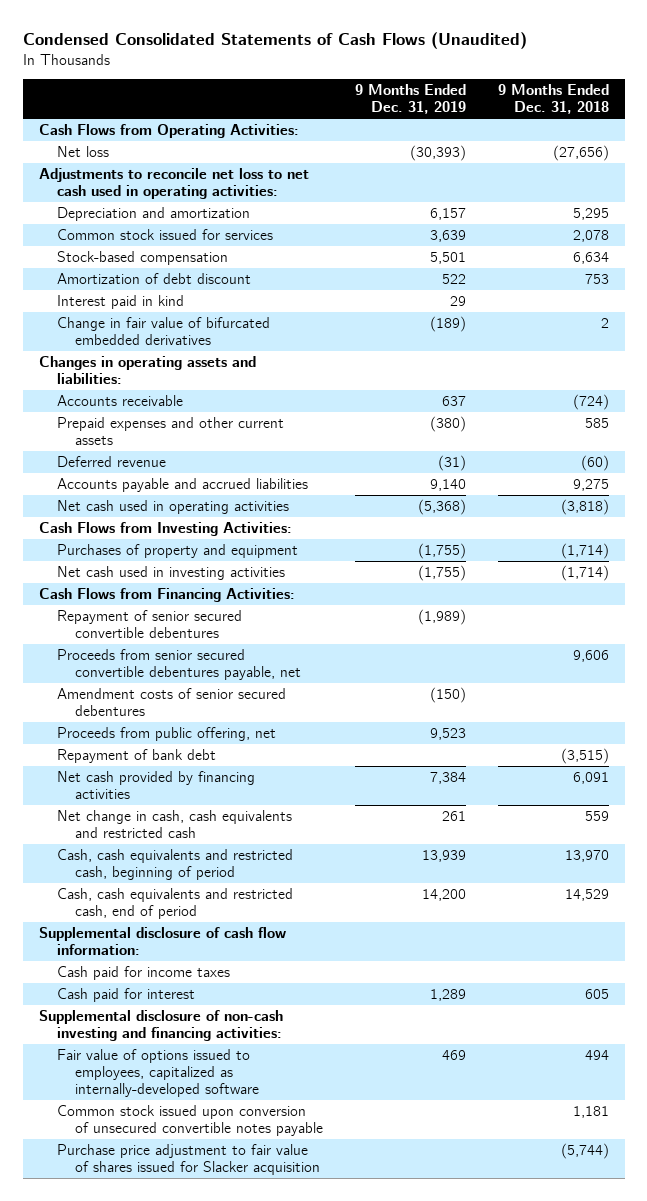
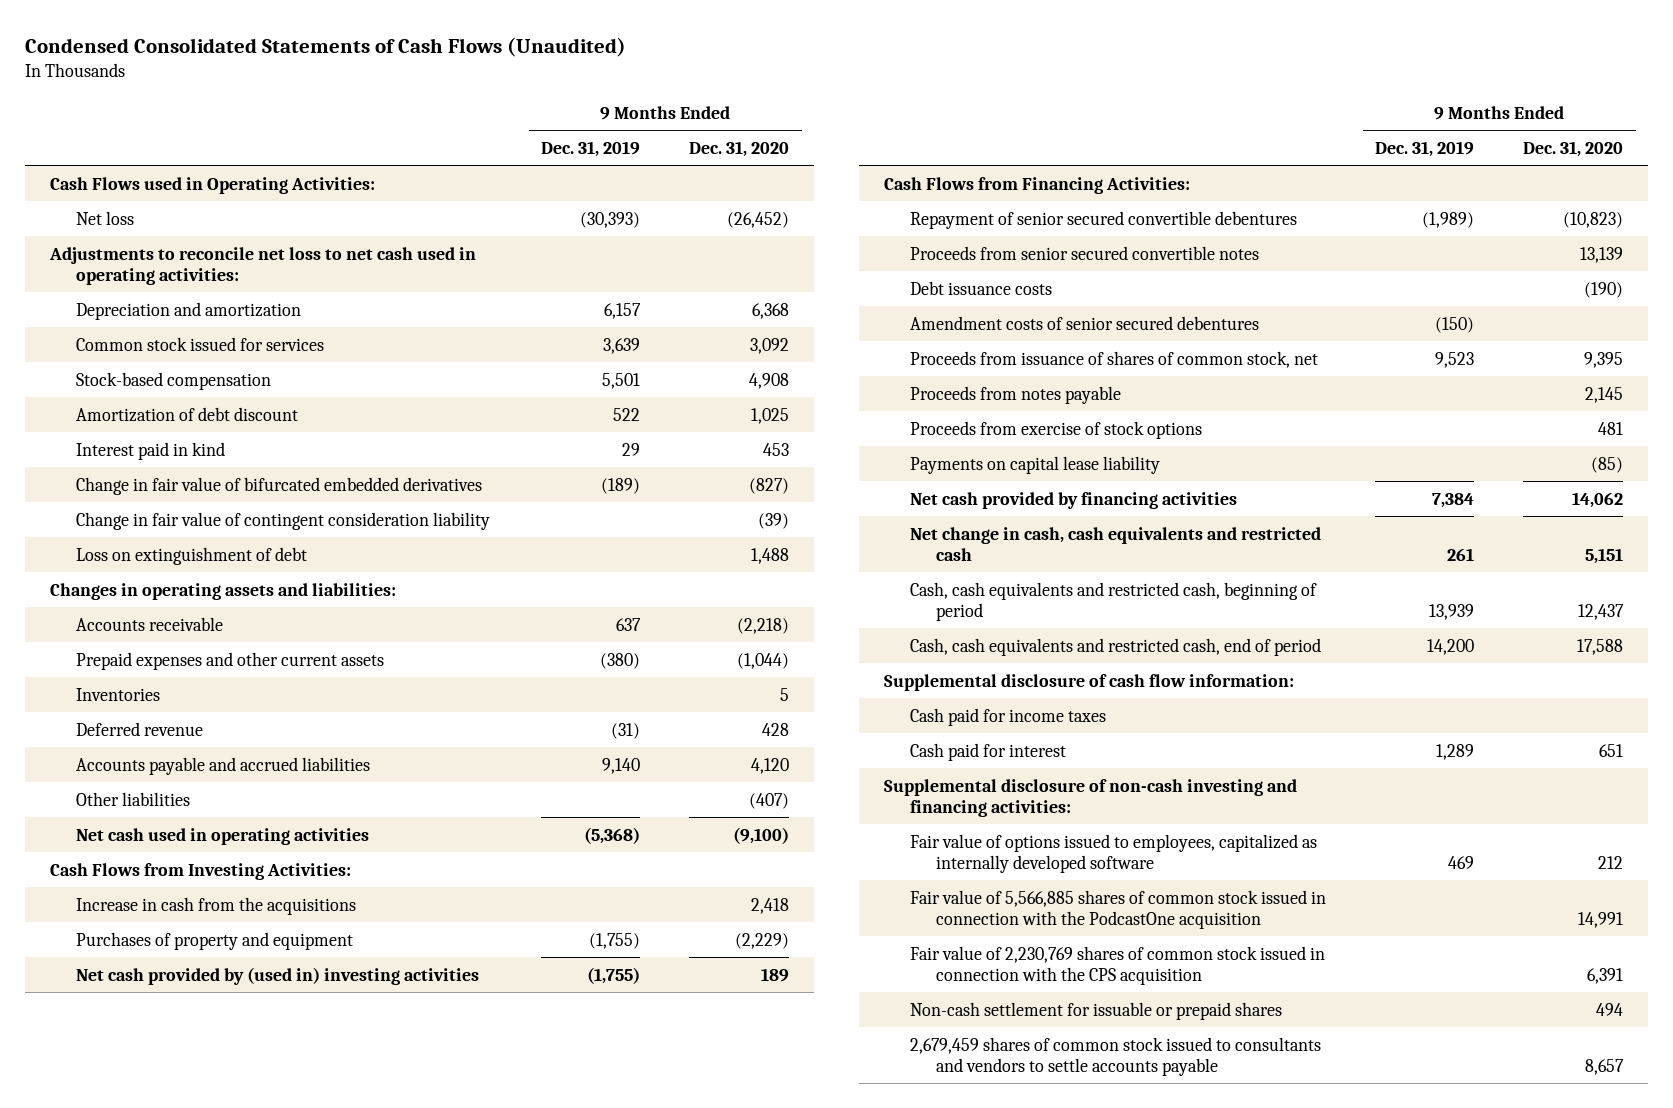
- | 9 Months Ended Dec. 31, 2019 | 9 Months Ended Dec. 31, 2018
+ | 9 Months Ended Dec. 31, 2019 | 9 Months Ended Dec. 31, 2020
- Cash Flows from Operating Activities:
+ Cash Flows used in Operating Activities:
+ Change in fair value of contingent consideration liability | | (39)
+ Loss on extinguishment of debt | | 1,488
+ Inventories | | 5
+ Other liabilities | | (407)
+ Increase in cash from the acquisitions | | 2,418
- Net cash used in investing activities | (1,755) | (1,714)
+ Net cash provided by (used in) investing activities | (1,755) | 189
- Proceeds from senior secured convertible debentures payable, net | | 9,606
+ Proceeds from senior secured convertible notes | | 13,139
+ Debt issuance costs | | (190)
- Proceeds from public offering, net | 9,523 |
- Repayment of bank debt | | (3,515)
+ Proceeds from issuance of shares of common stock, net | 9,523 | 9,395
+ Proceeds from notes payable | | 2,145
+ Proceeds from exercise of stock options | | 481
+ Payments on capital lease liability | | (85)
- Fair value of options issued to employees, capitalized as internally-developed software | 469 | 494
- Common stock issued upon conversion of unsecured convertible notes payable | | 1,181
- Purchase price adjustment to fair value of shares issued for Slacker acquisition | | (5,744)
+ Fair value of options issued to employees, capitalized as internally developed software | 469 | 212
+ Fair value of 5,566,885 shares of common stock issued in connection with the PodcastOne acquisition | | 14,991
+ Fair value of 2,230,769 shares of common stock issued in connection with the CPS acquisition | | 6,391
+ Non-cash settlement for issuable or prepaid shares | | 494
+ 2,679,459 shares of common stock issued to consultants and vendors to settle accounts payable | | 8,657

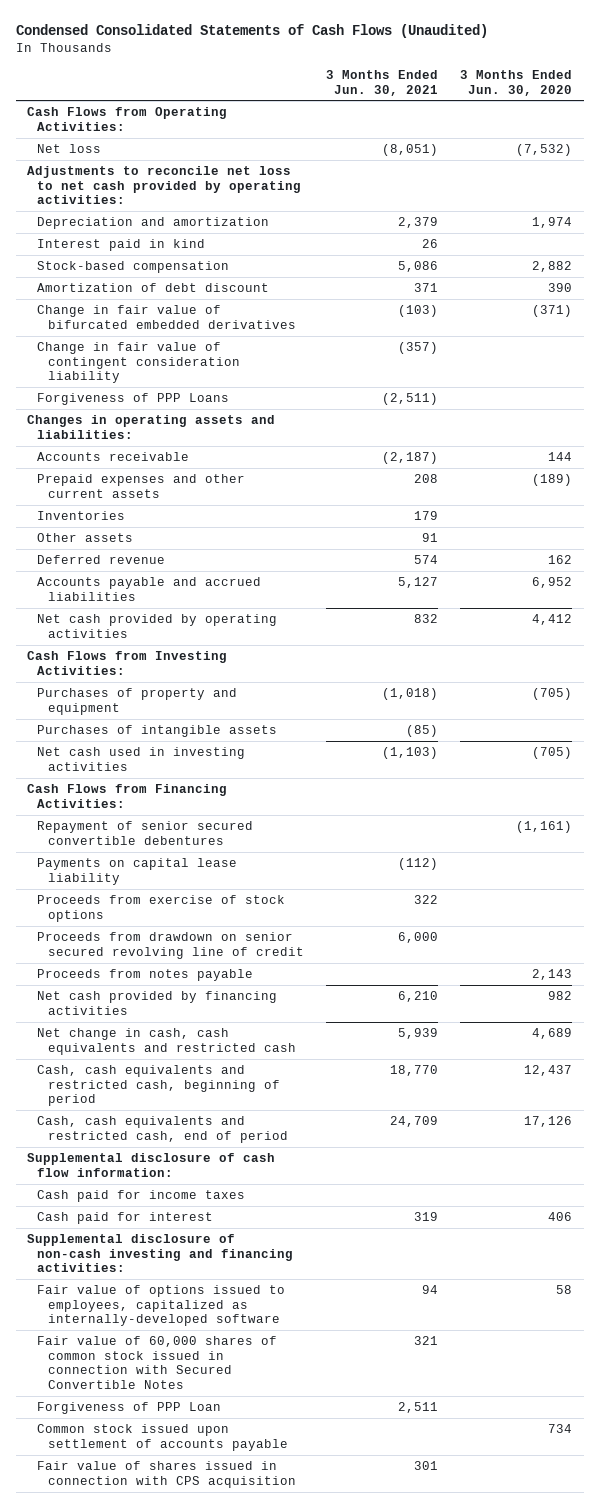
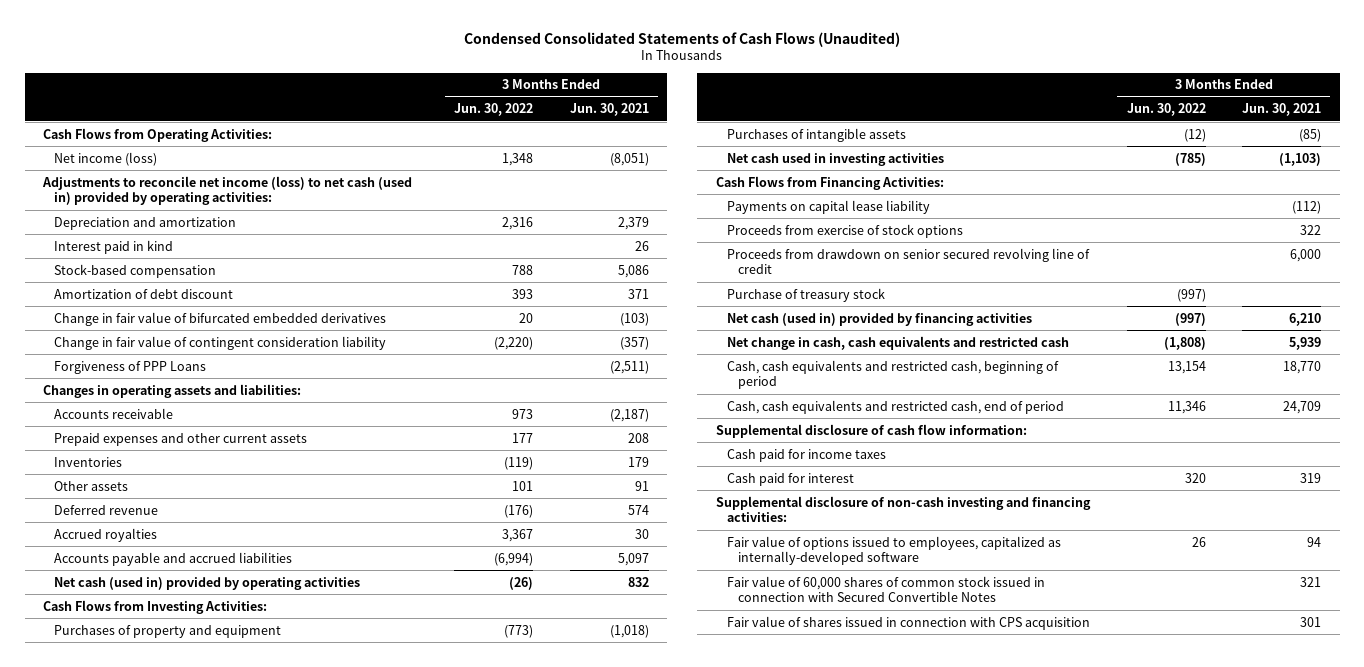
- | 3 Months Ended Jun. 30, 2021 | 3 Months Ended Jun. 30, 2020
+ | 3 Months Ended Jun. 30, 2022 | 3 Months Ended Jun. 30, 2021
- Net loss | (8,051) | (7,532)
- Adjustments to reconcile net loss to net cash provided by operating activities:
+ Net income (loss) | 1,348 | (8,051)
+ Adjustments to reconcile net income (loss) to net cash (used in) provided by operating activities:
- Accounts payable and accrued liabilities | 5,127 | 6,952
- Net cash provided by operating activities | 832 | 4,412
+ Accrued royalties | 3,367 | 30
+ Accounts payable and accrued liabilities | (6,994) | 5,097
+ Net cash (used in) provided by operating activities | (26) | 832
- Repayment of senior secured convertible debentures | | (1,161)
- Proceeds from notes payable | | 2,143
- Net cash provided by financing activities | 6,210 | 982
+ Purchase of treasury stock | (997) |
+ Net cash (used in) provided by financing activities | (997) | 6,210
- Forgiveness of PPP Loan | 2,511 |
- Common stock issued upon settlement of accounts payable | | 734

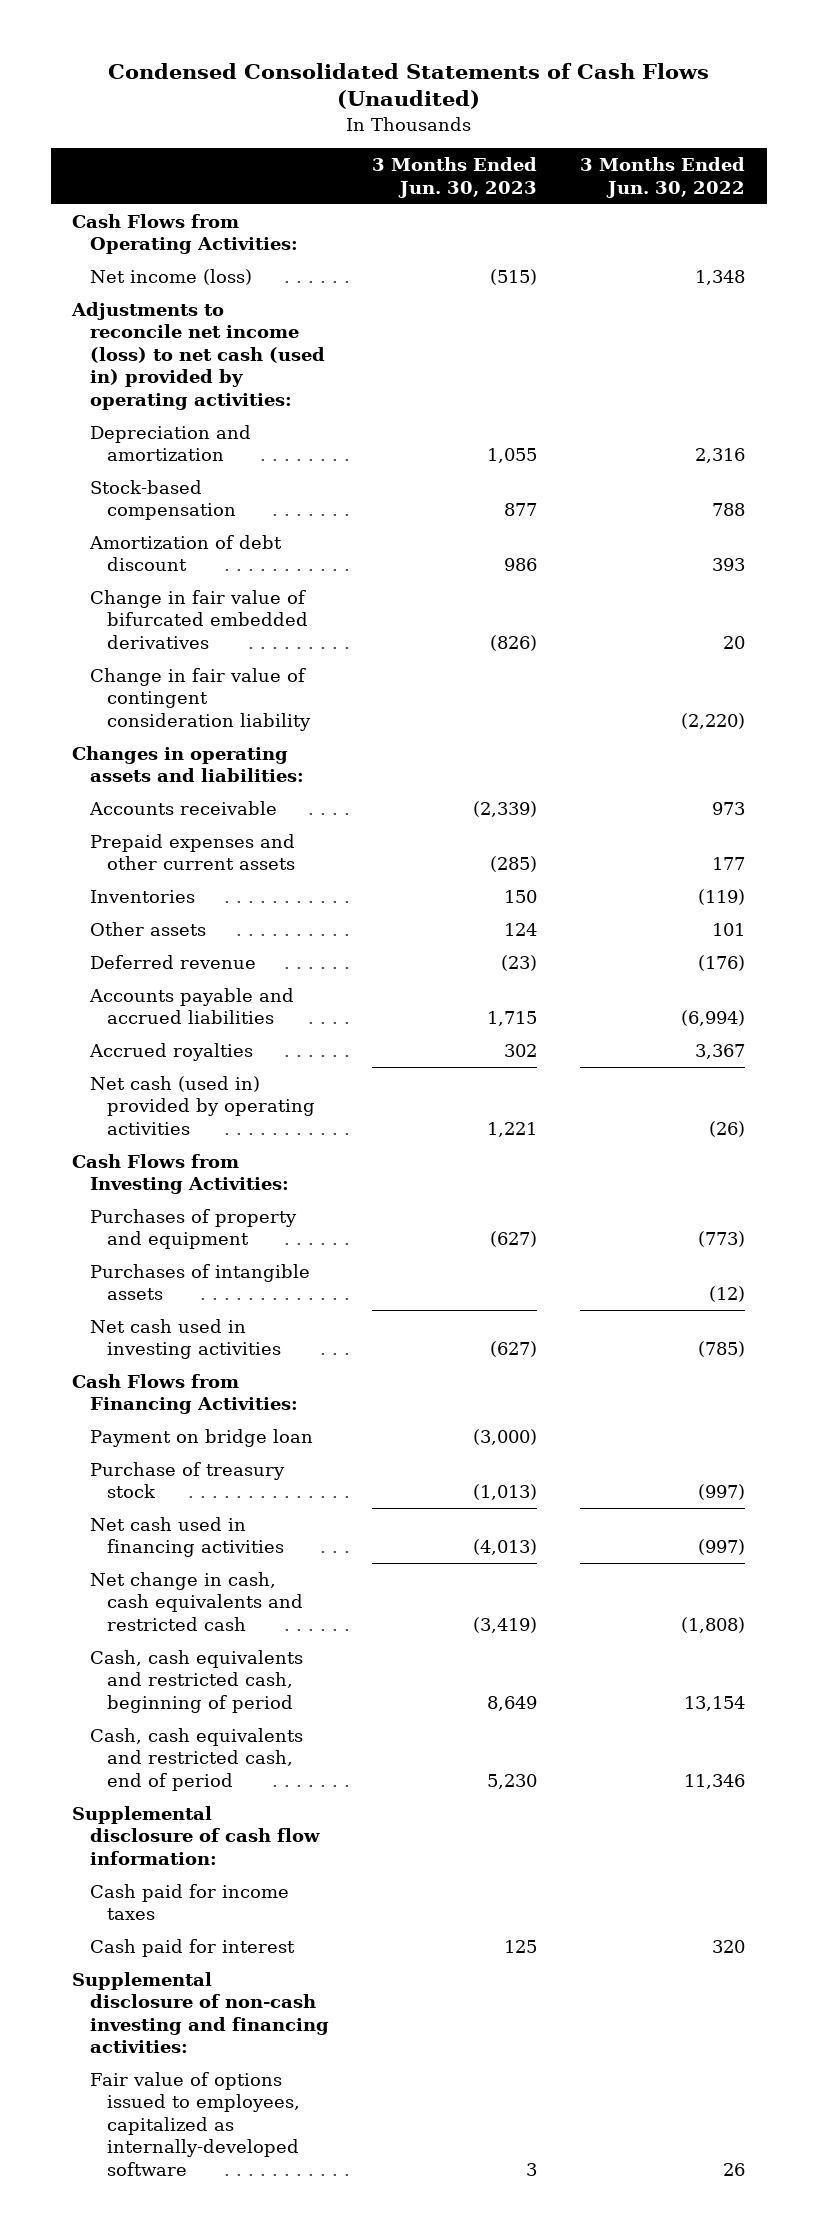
- | 3 Months Ended Jun. 30, 2022 | 3 Months Ended Jun. 30, 2021
+ | 3 Months Ended Jun. 30, 2023 | 3 Months Ended Jun. 30, 2022
- Interest paid in kind | | 26
- Forgiveness of PPP Loans | | (2,511)
moved down: Accrued royalties | 302 | 3,367
- Payments on capital lease liability | | (112)
- Proceeds from exercise of stock options | | 322
- Proceeds from drawdown on senior secured revolving line of credit | | 6,000
+ Payment on bridge loan | (3,000) |
- Net cash (used in) provided by financing activities | (997) | 6,210
+ Net cash used in financing activities | (4,013) | (997)
- Fair value of 60,000 shares of common stock issued in connection with Secured Convertible Notes | | 321
- Fair value of shares issued in connection with CPS acquisition | | 301

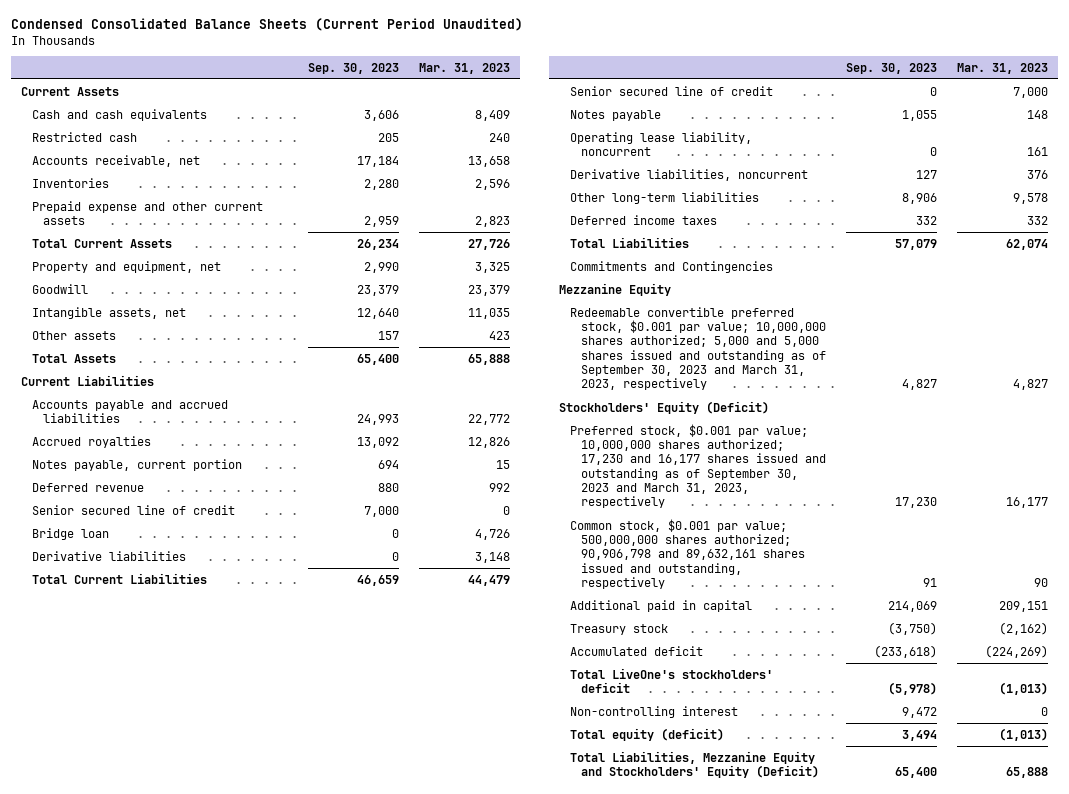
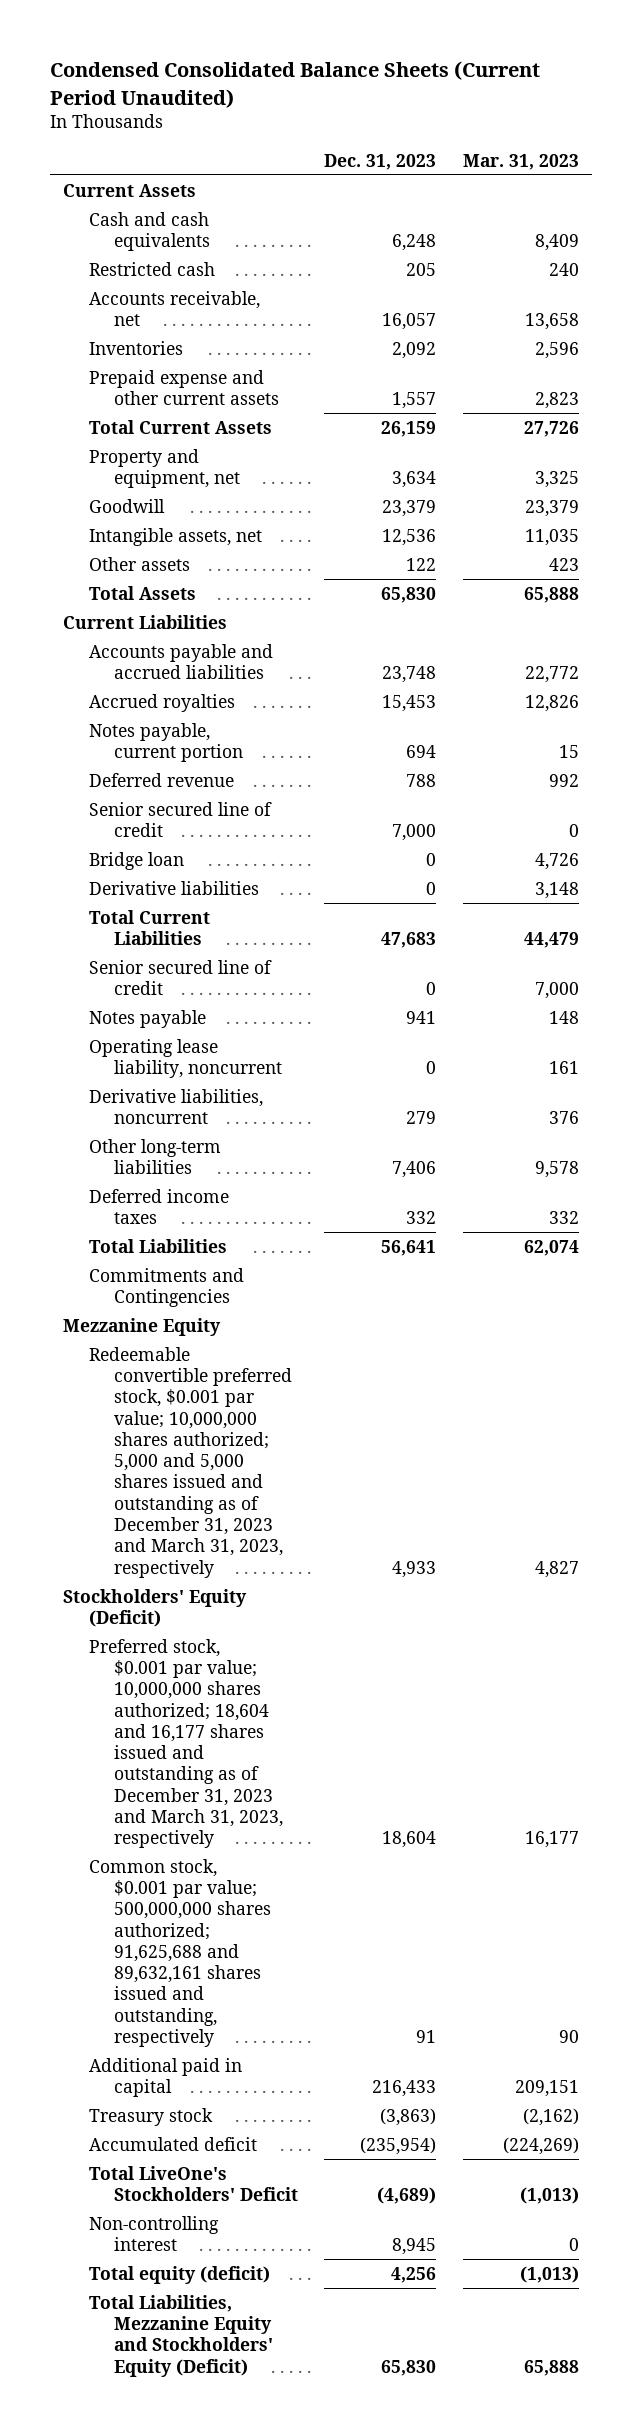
- | Sep. 30, 2023 | Mar. 31, 2023
+ | Dec. 31, 2023 | Mar. 31, 2023
- Redeemable convertible preferred stock, $0.001 par value; 10,000,000 shares authorized; 5,000 and 5,000 shares issued and outstanding as of September 30, 2023 and March 31, 2023, respectively | 4,827 | 4,827
+ Redeemable convertible preferred stock, $0.001 par value; 10,000,000 shares authorized; 5,000 and 5,000 shares issued and outstanding as of December 31, 2023 and March 31, 2023, respectively | 4,933 | 4,827
- Preferred stock, $0.001 par value; 10,000,000 shares authorized; 17,230 and 16,177 shares issued and outstanding as of September 30, 2023 and March 31, 2023, respectively | 17,230 | 16,177
- Common stock, $0.001 par value; 500,000,000 shares authorized; 90,906,798 and 89,632,161 shares issued and outstanding, respectively | 91 | 90
+ Preferred stock, $0.001 par value; 10,000,000 shares authorized; 18,604 and 16,177 shares issued and outstanding as of December 31, 2023 and March 31, 2023, respectively | 18,604 | 16,177
+ Common stock, $0.001 par value; 500,000,000 shares authorized; 91,625,688 and 89,632,161 shares issued and outstanding, respectively | 91 | 90
- Total LiveOne's stockholders' deficit | (5,978) | (1,013)
+ Total LiveOne's Stockholders' Deficit | (4,689) | (1,013)

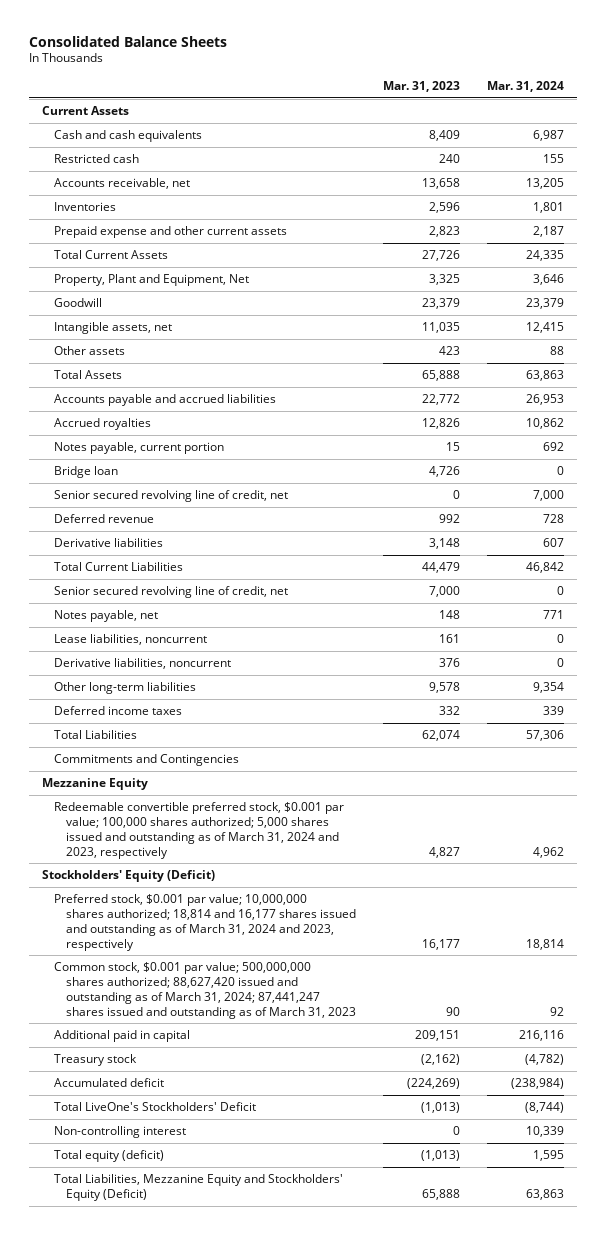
- Condensed Consolidated Balance Sheets (Current Period Unaudited)
+ Consolidated Balance Sheets
- | Dec. 31, 2023 | Mar. 31, 2023
+ | Mar. 31, 2023 | Mar. 31, 2024
- Property and equipment, net | 3,634 | 3,325
+ Property, Plant and Equipment, Net | 3,325 | 3,646
- Current Liabilities
- Senior secured line of credit | 7,000 | 0
+ Senior secured revolving line of credit, net | 0 | 7,000
moved down: Deferred revenue | 992 | 728
- Senior secured line of credit | 0 | 7,000
- Notes payable | 941 | 148
- Operating lease liability, noncurrent | 0 | 161
+ Senior secured revolving line of credit, net | 7,000 | 0
+ Notes payable, net | 148 | 771
+ Lease liabilities, noncurrent | 161 | 0
- Redeemable convertible preferred stock, $0.001 par value; 10,000,000 shares authorized; 5,000 and 5,000 shares issued and outstanding as of December 31, 2023 and March 31, 2023, respectively | 4,933 | 4,827
+ Redeemable convertible preferred stock, $0.001 par value; 100,000 shares authorized; 5,000 shares issued and outstanding as of March 31, 2024 and 2023, respectively | 4,827 | 4,962
- Preferred stock, $0.001 par value; 10,000,000 shares authorized; 18,604 and 16,177 shares issued and outstanding as of December 31, 2023 and March 31, 2023, respectively | 18,604 | 16,177
- Common stock, $0.001 par value; 500,000,000 shares authorized; 91,625,688 and 89,632,161 shares issued and outstanding, respectively | 91 | 90
+ Preferred stock, $0.001 par value; 10,000,000 shares authorized; 18,814 and 16,177 shares issued and outstanding as of March 31, 2024 and 2023, respectively | 16,177 | 18,814
+ Common stock, $0.001 par value; 500,000,000 shares authorized; 88,627,420 issued and outstanding as of March 31, 2024; 87,441,247 shares issued and outstanding as of March 31, 2023 | 90 | 92

